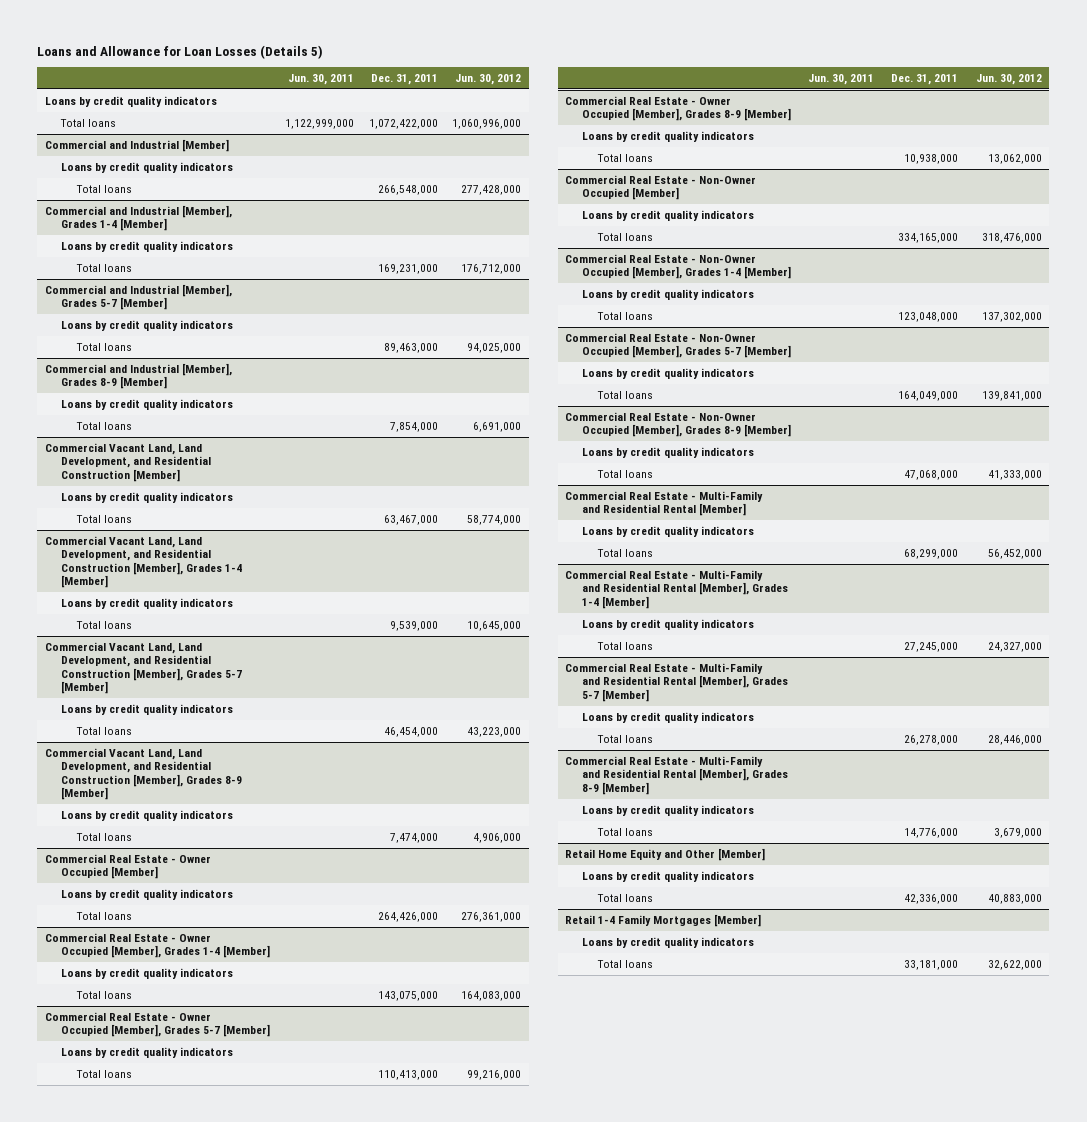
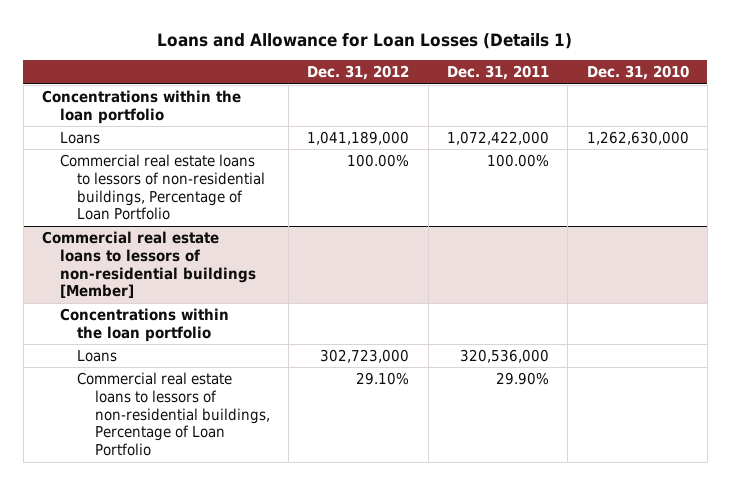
- Loans and Allowance for Loan Losses (Details 5)
+ Loans and Allowance for Loan Losses (Details 1)
- | Jun. 30, 2011 | Dec. 31, 2011 | Jun. 30, 2012
+ | Dec. 31, 2012 | Dec. 31, 2011 | Dec. 31, 2010
- Loans by credit quality indicators
- Total loans | 1,122,999,000 | 1,072,422,000 | 1,060,996,000
- Commercial and Industrial [Member]
- Loans by credit quality indicators
- Total loans | | 266,548,000 | 277,428,000
- Commercial and Industrial [Member], Grades 1-4 [Member]
- Loans by credit quality indicators
- Total loans | | 169,231,000 | 176,712,000
- Commercial and Industrial [Member], Grades 5-7 [Member]
- Loans by credit quality indicators
- Total loans | | 89,463,000 | 94,025,000
- Commercial and Industrial [Member], Grades 8-9 [Member]
- Loans by credit quality indicators
- Total loans | | 7,854,000 | 6,691,000
- Commercial Vacant Land, Land Development, and Residential Construction [Member]
- Loans by credit quality indicators
- Total loans | | 63,467,000 | 58,774,000
- Commercial Vacant Land, Land Development, and Residential Construction [Member], Grades 1-4 [Member]
- Loans by credit quality indicators
- Total loans | | 9,539,000 | 10,645,000
- Commercial Vacant Land, Land Development, and Residential Construction [Member], Grades 5-7 [Member]
- Loans by credit quality indicators
- Total loans | | 46,454,000 | 43,223,000
- Commercial Vacant Land, Land Development, and Residential Construction [Member], Grades 8-9 [Member]
- Loans by credit quality indicators
- Total loans | | 7,474,000 | 4,906,000
- Commercial Real Estate - Owner Occupied [Member]
- Loans by credit quality indicators
- Total loans | | 264,426,000 | 276,361,000
- Commercial Real Estate - Owner Occupied [Member], Grades 1-4 [Member]
- Loans by credit quality indicators
- Total loans | | 143,075,000 | 164,083,000
- Commercial Real Estate - Owner Occupied [Member], Grades 5-7 [Member]
- Loans by credit quality indicators
- Total loans | | 110,413,000 | 99,216,000
- Commercial Real Estate - Owner Occupied [Member], Grades 8-9 [Member]
- Loans by credit quality indicators
- Total loans | | 10,938,000 | 13,062,000
- Commercial Real Estate - Non-Owner Occupied [Member]
- Loans by credit quality indicators
- Total loans | | 334,165,000 | 318,476,000
- Commercial Real Estate - Non-Owner Occupied [Member], Grades 1-4 [Member]
- Loans by credit quality indicators
- Total loans | | 123,048,000 | 137,302,000
- Commercial Real Estate - Non-Owner Occupied [Member], Grades 5-7 [Member]
- Loans by credit quality indicators
- Total loans | | 164,049,000 | 139,841,000
- Commercial Real Estate - Non-Owner Occupied [Member], Grades 8-9 [Member]
- Loans by credit quality indicators
- Total loans | | 47,068,000 | 41,333,000
- Commercial Real Estate - Multi-Family and Residential Rental [Member]
- Loans by credit quality indicators
- Total loans | | 68,299,000 | 56,452,000
- Commercial Real Estate - Multi-Family and Residential Rental [Member], Grades 1-4 [Member]
- Loans by credit quality indicators
- Total loans | | 27,245,000 | 24,327,000
- Commercial Real Estate - Multi-Family and Residential Rental [Member], Grades 5-7 [Member]
- Loans by credit quality indicators
- Total loans | | 26,278,000 | 28,446,000
- Commercial Real Estate - Multi-Family and Residential Rental [Member], Grades 8-9 [Member]
- Loans by credit quality indicators
- Total loans | | 14,776,000 | 3,679,000
- Retail Home Equity and Other [Member]
- Loans by credit quality indicators
- Total loans | | 42,336,000 | 40,883,000
- Retail 1-4 Family Mortgages [Member]
- Loans by credit quality indicators
- Total loans | | 33,181,000 | 32,622,000
+ Concentrations within the loan portfolio
+ Loans | 1,041,189,000 | 1,072,422,000 | 1,262,630,000
+ Commercial real estate loans to lessors of non-residential buildings, Percentage of Loan Portfolio | 100.00% | 100.00% |
+ Commercial real estate loans to lessors of non-residential buildings [Member]
+ Concentrations within the loan portfolio
+ Loans | 302,723,000 | 320,536,000 |
+ Commercial real estate loans to lessors of non-residential buildings, Percentage of Loan Portfolio | 29.10% | 29.90% |

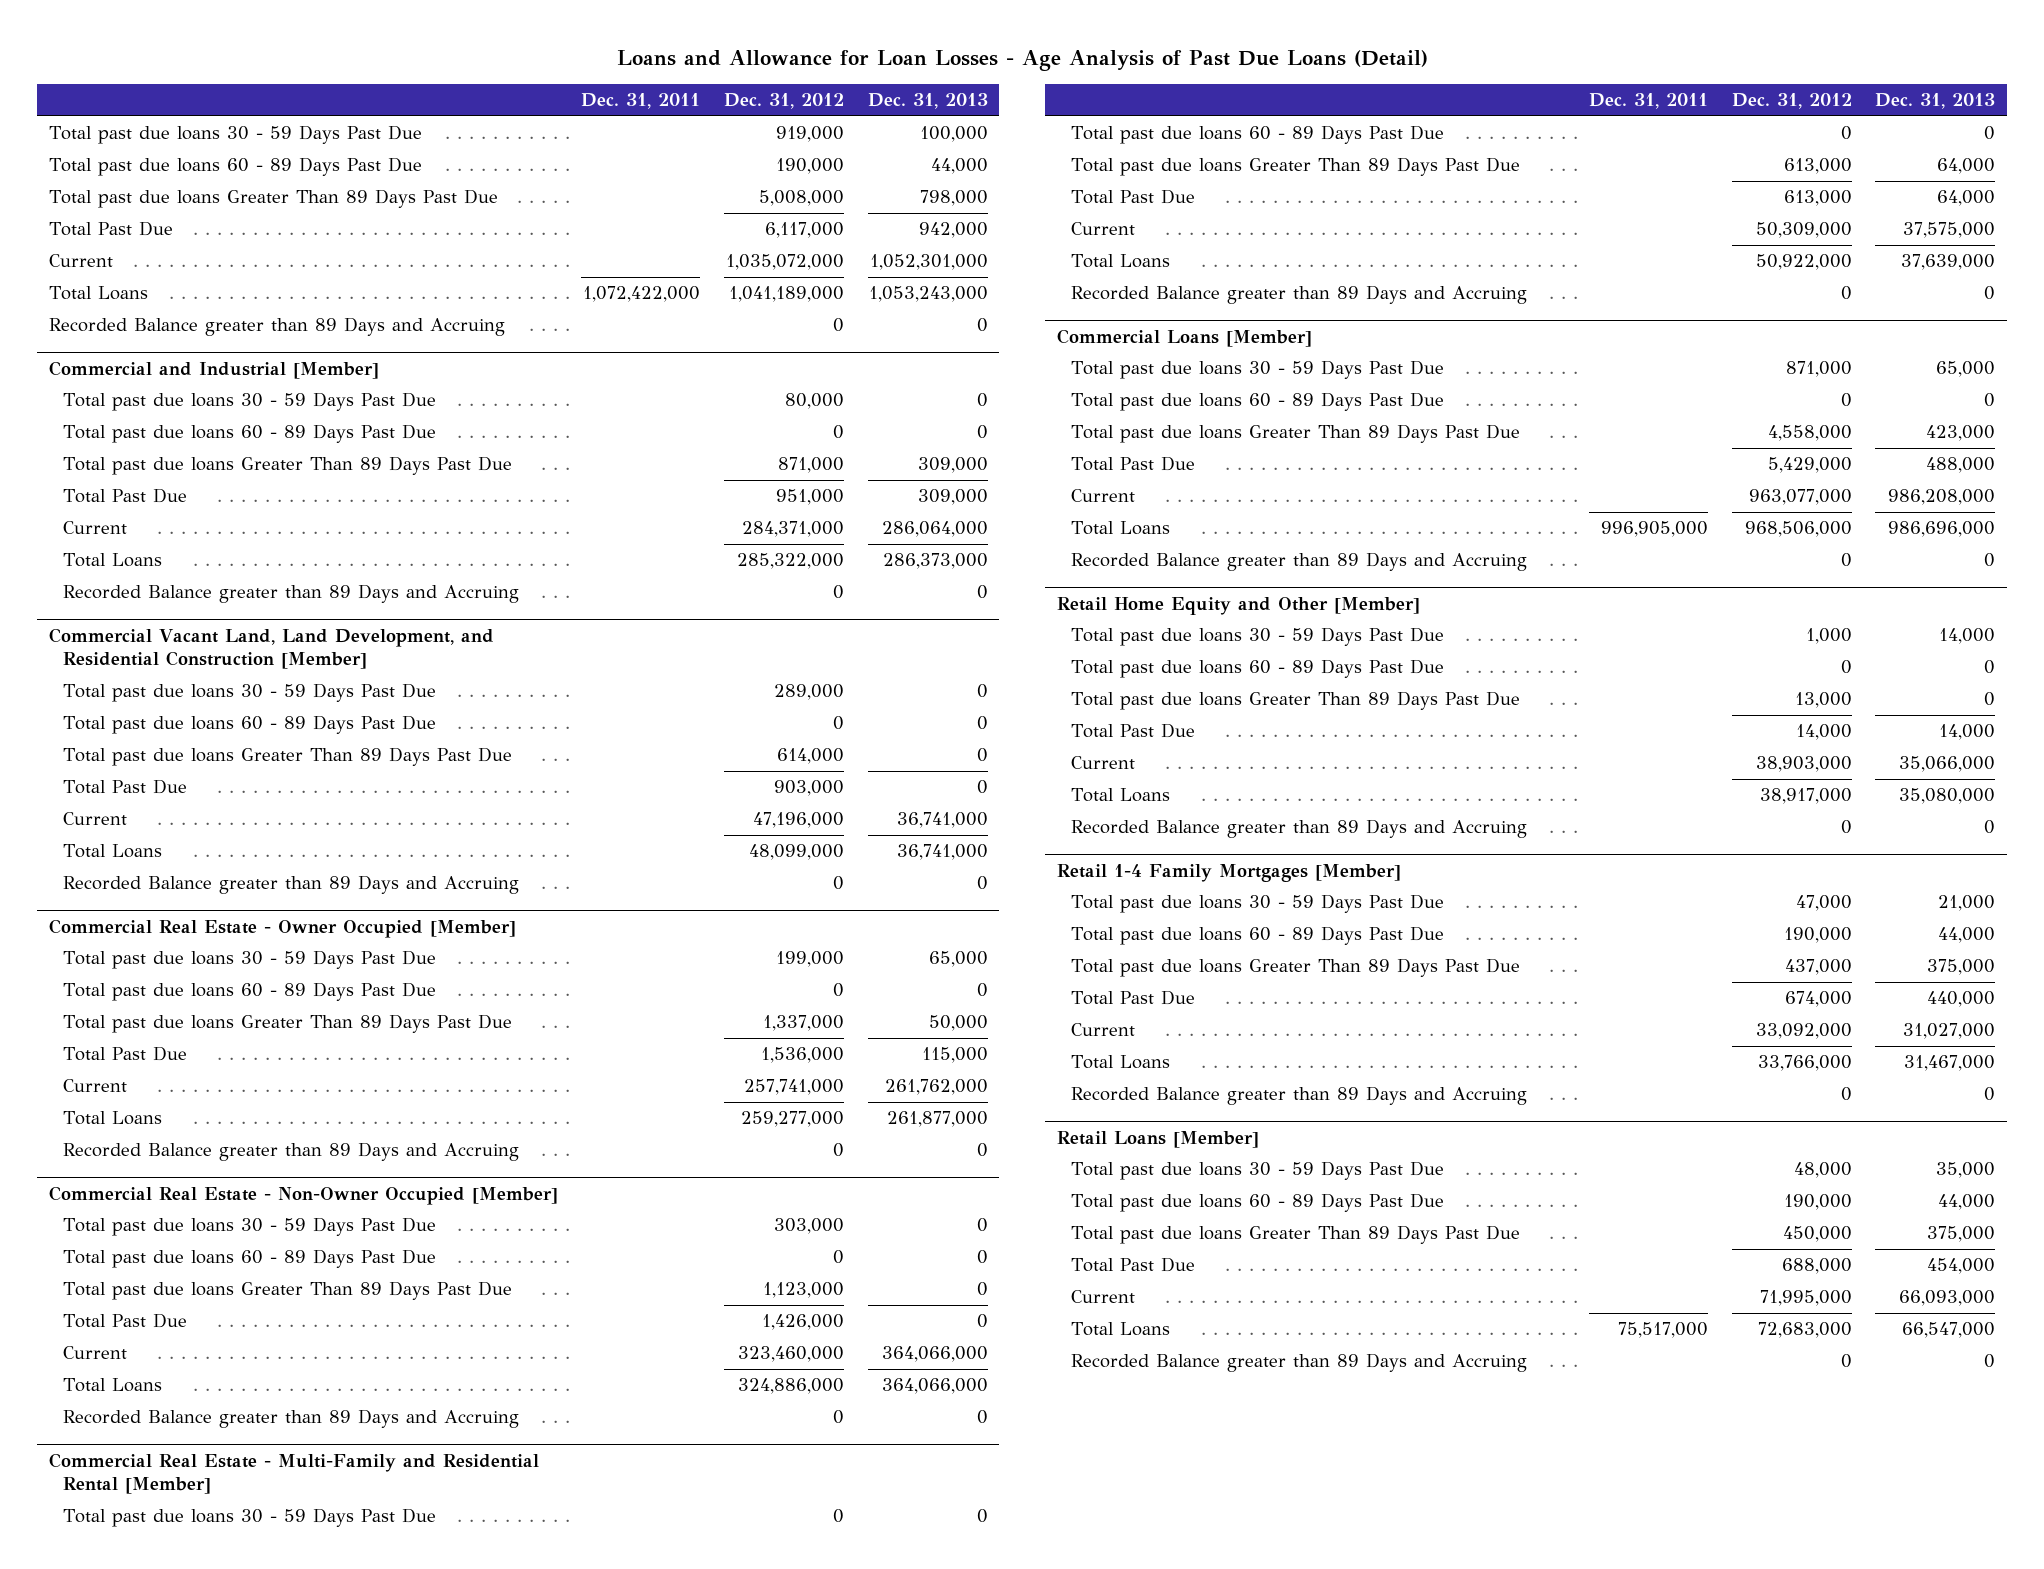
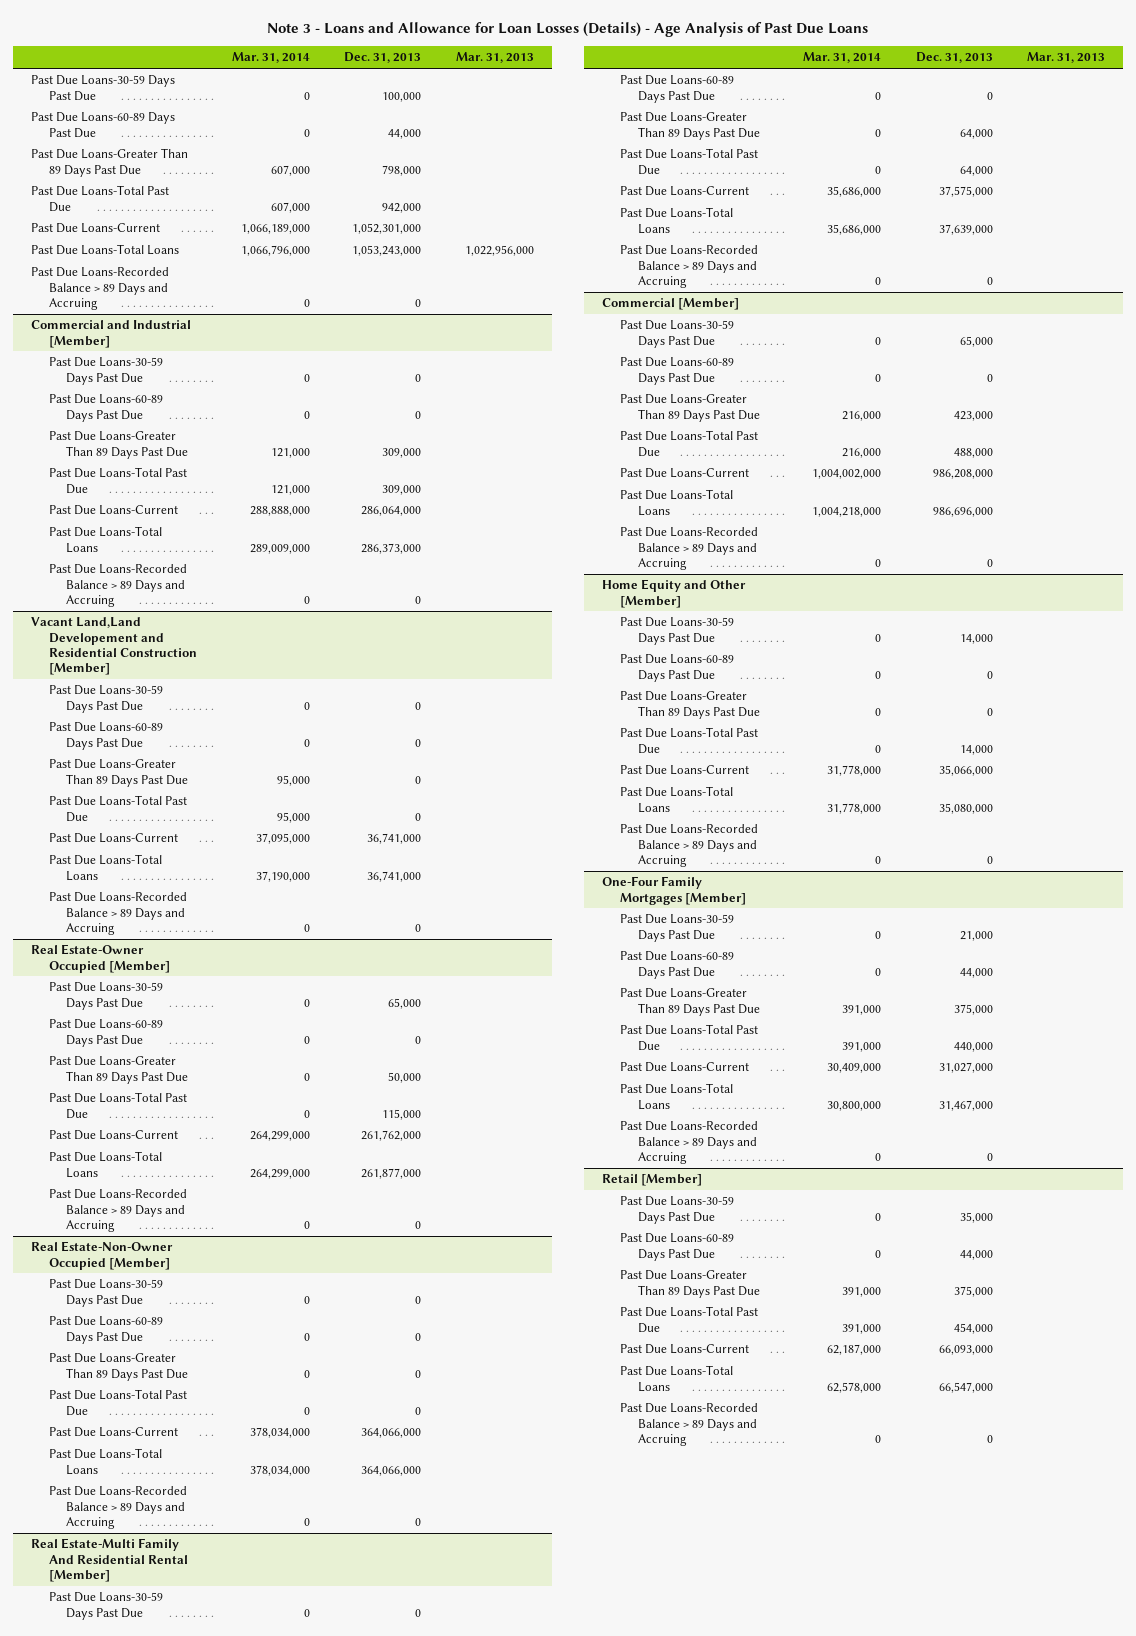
- Loans and Allowance for Loan Losses - Age Analysis of Past Due Loans (Detail)
+ Note 3 - Loans and Allowance for Loan Losses (Details) - Age Analysis of Past Due Loans
- | Dec. 31, 2011 | Dec. 31, 2012 | Dec. 31, 2013
+ | Mar. 31, 2014 | Dec. 31, 2013 | Mar. 31, 2013
- Total past due loans 30 - 59 Days Past Due | | 919,000 | 100,000
- Total past due loans 60 - 89 Days Past Due | | 190,000 | 44,000
- Total past due loans Greater Than 89 Days Past Due | | 5,008,000 | 798,000
- Total Past Due | | 6,117,000 | 942,000
- Current | | 1,035,072,000 | 1,052,301,000
- Total Loans | 1,072,422,000 | 1,041,189,000 | 1,053,243,000
- Recorded Balance greater than 89 Days and Accruing | | 0 | 0
+ Past Due Loans-30-59 Days Past Due | 0 | 100,000 |
+ Past Due Loans-60-89 Days Past Due | 0 | 44,000 |
+ Past Due Loans-Greater Than 89 Days Past Due | 607,000 | 798,000 |
+ Past Due Loans-Total Past Due | 607,000 | 942,000 |
+ Past Due Loans-Current | 1,066,189,000 | 1,052,301,000 |
+ Past Due Loans-Total Loans | 1,066,796,000 | 1,053,243,000 | 1,022,956,000
+ Past Due Loans-Recorded Balance > 89 Days and Accruing | 0 | 0 |
@ Commercial and Industrial [Member]
- Total past due loans 30 - 59 Days Past Due | | 80,000 | 0
- Total past due loans 60 - 89 Days Past Due | | 0 | 0
- Total past due loans Greater Than 89 Days Past Due | | 871,000 | 309,000
- Total Past Due | | 951,000 | 309,000
- Current | | 284,371,000 | 286,064,000
- Total Loans | | 285,322,000 | 286,373,000
- Recorded Balance greater than 89 Days and Accruing | | 0 | 0
- Commercial Vacant Land, Land Development, and Residential Construction [Member]
- Total past due loans 30 - 59 Days Past Due | | 289,000 | 0
- Total past due loans 60 - 89 Days Past Due | | 0 | 0
- Total past due loans Greater Than 89 Days Past Due | | 614,000 | 0
- Total Past Due | | 903,000 | 0
- Current | | 47,196,000 | 36,741,000
- Total Loans | | 48,099,000 | 36,741,000
- Recorded Balance greater than 89 Days and Accruing | | 0 | 0
- Commercial Real Estate - Owner Occupied [Member]
- Total past due loans 30 - 59 Days Past Due | | 199,000 | 65,000
- Total past due loans 60 - 89 Days Past Due | | 0 | 0
- Total past due loans Greater Than 89 Days Past Due | | 1,337,000 | 50,000
- Total Past Due | | 1,536,000 | 115,000
- Current | | 257,741,000 | 261,762,000
- Total Loans | | 259,277,000 | 261,877,000
- Recorded Balance greater than 89 Days and Accruing | | 0 | 0
- Commercial Real Estate - Non-Owner Occupied [Member]
- Total past due loans 30 - 59 Days Past Due | | 303,000 | 0
- Total past due loans 60 - 89 Days Past Due | | 0 | 0
- Total past due loans Greater Than 89 Days Past Due | | 1,123,000 | 0
- Total Past Due | | 1,426,000 | 0
- Current | | 323,460,000 | 364,066,000
- Total Loans | | 324,886,000 | 364,066,000
- Recorded Balance greater than 89 Days and Accruing | | 0 | 0
- Commercial Real Estate - Multi-Family and Residential Rental [Member]
- Total past due loans 30 - 59 Days Past Due | | 0 | 0
- Total past due loans 60 - 89 Days Past Due | | 0 | 0
- Total past due loans Greater Than 89 Days Past Due | | 613,000 | 64,000
- Total Past Due | | 613,000 | 64,000
- Current | | 50,309,000 | 37,575,000
- Total Loans | | 50,922,000 | 37,639,000
- Recorded Balance greater than 89 Days and Accruing | | 0 | 0
- Commercial Loans [Member]
- Total past due loans 30 - 59 Days Past Due | | 871,000 | 65,000
- Total past due loans 60 - 89 Days Past Due | | 0 | 0
- Total past due loans Greater Than 89 Days Past Due | | 4,558,000 | 423,000
- Total Past Due | | 5,429,000 | 488,000
- Current | | 963,077,000 | 986,208,000
- Total Loans | 996,905,000 | 968,506,000 | 986,696,000
- Recorded Balance greater than 89 Days and Accruing | | 0 | 0
- Retail Home Equity and Other [Member]
- Total past due loans 30 - 59 Days Past Due | | 1,000 | 14,000
- Total past due loans 60 - 89 Days Past Due | | 0 | 0
- Total past due loans Greater Than 89 Days Past Due | | 13,000 | 0
- Total Past Due | | 14,000 | 14,000
- Current | | 38,903,000 | 35,066,000
- Total Loans | | 38,917,000 | 35,080,000
- Recorded Balance greater than 89 Days and Accruing | | 0 | 0
- Retail 1-4 Family Mortgages [Member]
- Total past due loans 30 - 59 Days Past Due | | 47,000 | 21,000
- Total past due loans 60 - 89 Days Past Due | | 190,000 | 44,000
- Total past due loans Greater Than 89 Days Past Due | | 437,000 | 375,000
- Total Past Due | | 674,000 | 440,000
- Current | | 33,092,000 | 31,027,000
- Total Loans | | 33,766,000 | 31,467,000
- Recorded Balance greater than 89 Days and Accruing | | 0 | 0
- Retail Loans [Member]
- Total past due loans 30 - 59 Days Past Due | | 48,000 | 35,000
- Total past due loans 60 - 89 Days Past Due | | 190,000 | 44,000
- Total past due loans Greater Than 89 Days Past Due | | 450,000 | 375,000
- Total Past Due | | 688,000 | 454,000
- Current | | 71,995,000 | 66,093,000
- Total Loans | 75,517,000 | 72,683,000 | 66,547,000
- Recorded Balance greater than 89 Days and Accruing | | 0 | 0
@ Commercial and Industrial [Member]
+ Past Due Loans-30-59 Days Past Due | 0 | 0 |
+ Past Due Loans-60-89 Days Past Due | 0 | 0 |
+ Past Due Loans-Greater Than 89 Days Past Due | 121,000 | 309,000 |
+ Past Due Loans-Total Past Due | 121,000 | 309,000 |
+ Past Due Loans-Current | 288,888,000 | 286,064,000 |
+ Past Due Loans-Total Loans | 289,009,000 | 286,373,000 |
+ Past Due Loans-Recorded Balance > 89 Days and Accruing | 0 | 0 |
+ Vacant Land,Land Developement and Residential Construction [Member]
+ Past Due Loans-30-59 Days Past Due | 0 | 0 |
+ Past Due Loans-60-89 Days Past Due | 0 | 0 |
+ Past Due Loans-Greater Than 89 Days Past Due | 95,000 | 0 |
+ Past Due Loans-Total Past Due | 95,000 | 0 |
+ Past Due Loans-Current | 37,095,000 | 36,741,000 |
+ Past Due Loans-Total Loans | 37,190,000 | 36,741,000 |
+ Past Due Loans-Recorded Balance > 89 Days and Accruing | 0 | 0 |
+ Real Estate-Owner Occupied [Member]
+ Past Due Loans-30-59 Days Past Due | 0 | 65,000 |
+ Past Due Loans-60-89 Days Past Due | 0 | 0 |
+ Past Due Loans-Greater Than 89 Days Past Due | 0 | 50,000 |
+ Past Due Loans-Total Past Due | 0 | 115,000 |
+ Past Due Loans-Current | 264,299,000 | 261,762,000 |
+ Past Due Loans-Total Loans | 264,299,000 | 261,877,000 |
+ Past Due Loans-Recorded Balance > 89 Days and Accruing | 0 | 0 |
+ Real Estate-Non-Owner Occupied [Member]
+ Past Due Loans-30-59 Days Past Due | 0 | 0 |
+ Past Due Loans-60-89 Days Past Due | 0 | 0 |
+ Past Due Loans-Greater Than 89 Days Past Due | 0 | 0 |
+ Past Due Loans-Total Past Due | 0 | 0 |
+ Past Due Loans-Current | 378,034,000 | 364,066,000 |
+ Past Due Loans-Total Loans | 378,034,000 | 364,066,000 |
+ Past Due Loans-Recorded Balance > 89 Days and Accruing | 0 | 0 |
+ Real Estate-Multi Family And Residential Rental [Member]
+ Past Due Loans-30-59 Days Past Due | 0 | 0 |
+ Past Due Loans-60-89 Days Past Due | 0 | 0 |
+ Past Due Loans-Greater Than 89 Days Past Due | 0 | 64,000 |
+ Past Due Loans-Total Past Due | 0 | 64,000 |
+ Past Due Loans-Current | 35,686,000 | 37,575,000 |
+ Past Due Loans-Total Loans | 35,686,000 | 37,639,000 |
+ Past Due Loans-Recorded Balance > 89 Days and Accruing | 0 | 0 |
+ Commercial [Member]
+ Past Due Loans-30-59 Days Past Due | 0 | 65,000 |
+ Past Due Loans-60-89 Days Past Due | 0 | 0 |
+ Past Due Loans-Greater Than 89 Days Past Due | 216,000 | 423,000 |
+ Past Due Loans-Total Past Due | 216,000 | 488,000 |
+ Past Due Loans-Current | 1,004,002,000 | 986,208,000 |
+ Past Due Loans-Total Loans | 1,004,218,000 | 986,696,000 |
+ Past Due Loans-Recorded Balance > 89 Days and Accruing | 0 | 0 |
+ Home Equity and Other [Member]
+ Past Due Loans-30-59 Days Past Due | 0 | 14,000 |
+ Past Due Loans-60-89 Days Past Due | 0 | 0 |
+ Past Due Loans-Greater Than 89 Days Past Due | 0 | 0 |
+ Past Due Loans-Total Past Due | 0 | 14,000 |
+ Past Due Loans-Current | 31,778,000 | 35,066,000 |
+ Past Due Loans-Total Loans | 31,778,000 | 35,080,000 |
+ Past Due Loans-Recorded Balance > 89 Days and Accruing | 0 | 0 |
+ One-Four Family Mortgages [Member]
+ Past Due Loans-30-59 Days Past Due | 0 | 21,000 |
+ Past Due Loans-60-89 Days Past Due | 0 | 44,000 |
+ Past Due Loans-Greater Than 89 Days Past Due | 391,000 | 375,000 |
+ Past Due Loans-Total Past Due | 391,000 | 440,000 |
+ Past Due Loans-Current | 30,409,000 | 31,027,000 |
+ Past Due Loans-Total Loans | 30,800,000 | 31,467,000 |
+ Past Due Loans-Recorded Balance > 89 Days and Accruing | 0 | 0 |
+ Retail [Member]
+ Past Due Loans-30-59 Days Past Due | 0 | 35,000 |
+ Past Due Loans-60-89 Days Past Due | 0 | 44,000 |
+ Past Due Loans-Greater Than 89 Days Past Due | 391,000 | 375,000 |
+ Past Due Loans-Total Past Due | 391,000 | 454,000 |
+ Past Due Loans-Current | 62,187,000 | 66,093,000 |
+ Past Due Loans-Total Loans | 62,578,000 | 66,547,000 |
+ Past Due Loans-Recorded Balance > 89 Days and Accruing | 0 | 0 |

